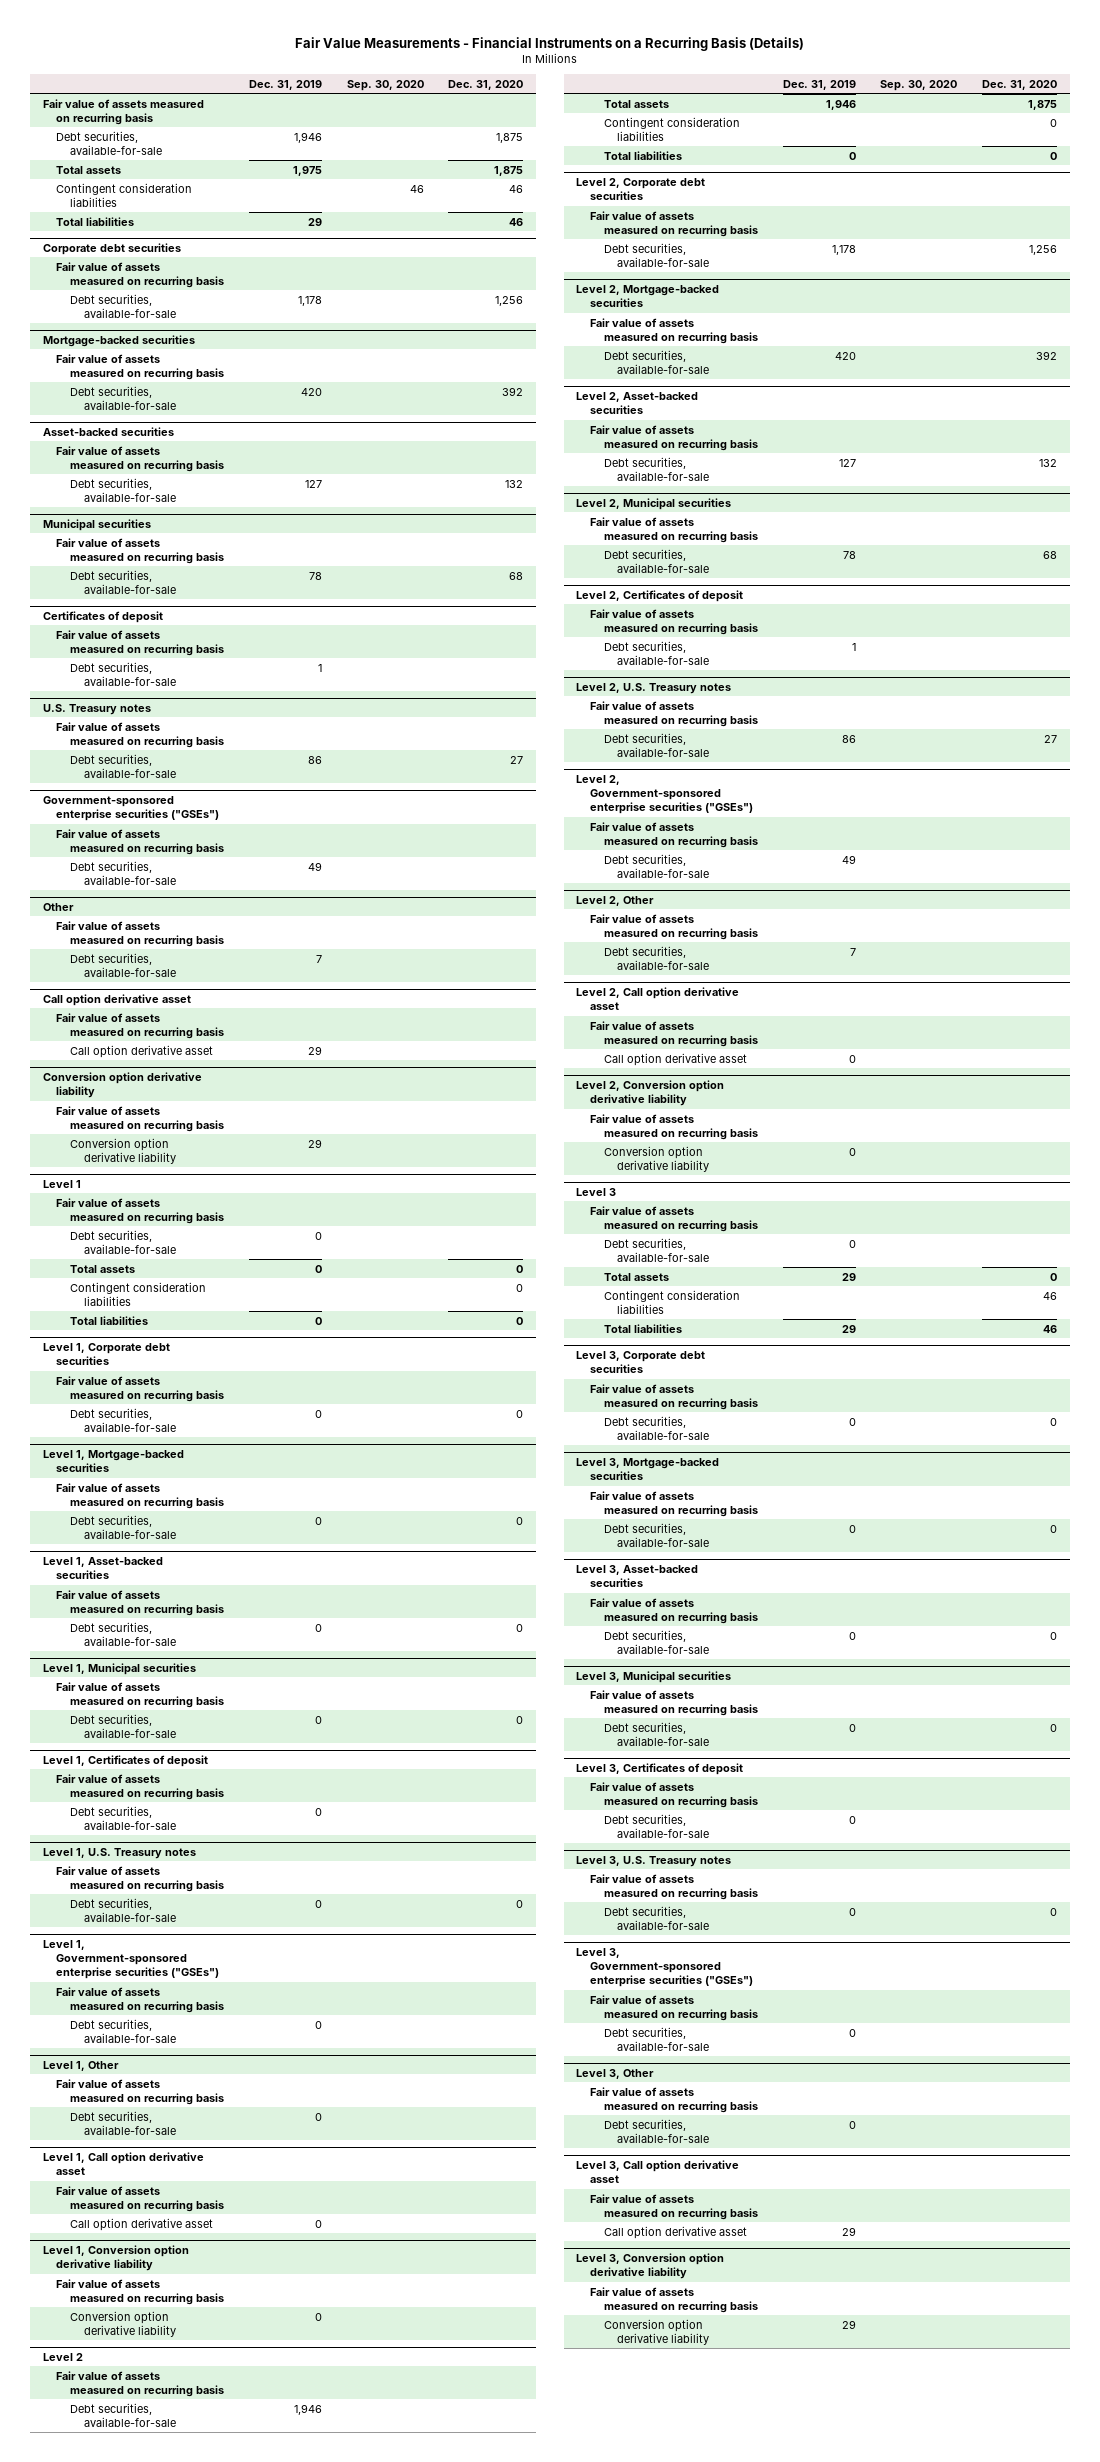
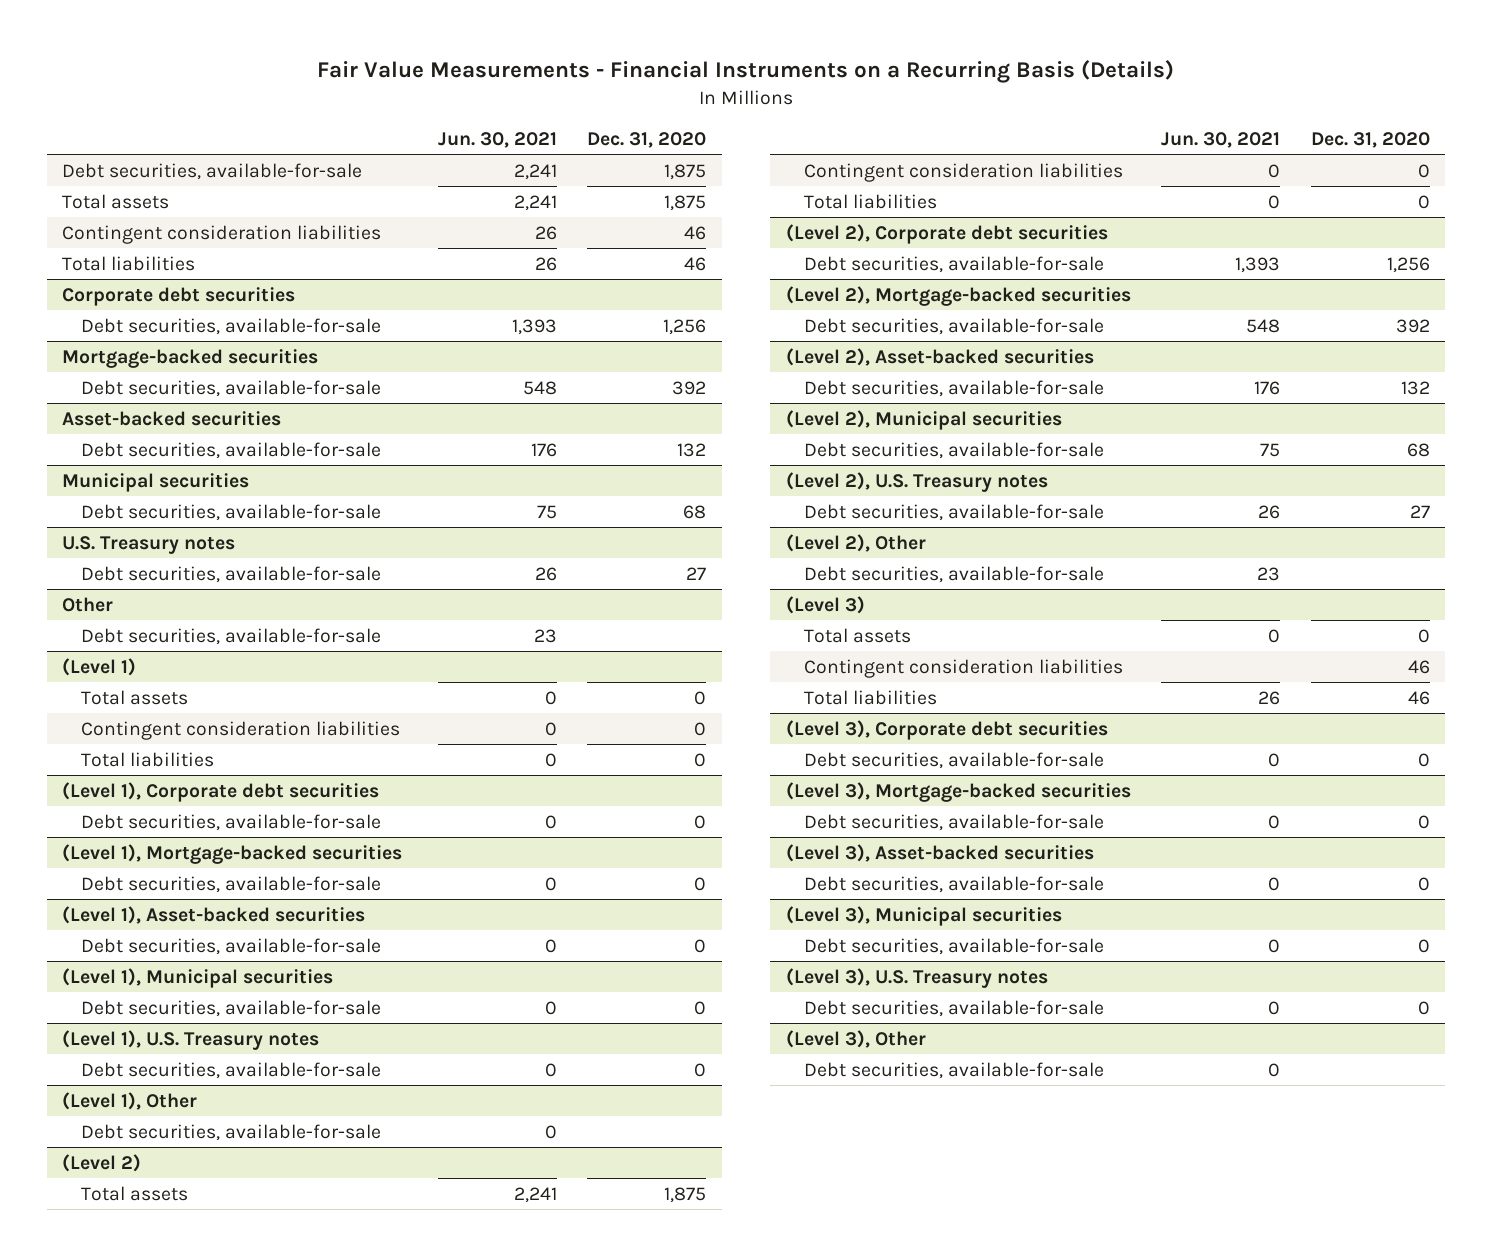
- | Dec. 31, 2019 | Sep. 30, 2020 | Dec. 31, 2020
+ | Jun. 30, 2021 | Dec. 31, 2020
- Fair value of assets measured on recurring basis
@ Corporate debt securities
- Fair value of assets measured on recurring basis
@ Mortgage-backed securities
- Fair value of assets measured on recurring basis
@ Asset-backed securities
- Fair value of assets measured on recurring basis
@ Municipal securities
- Fair value of assets measured on recurring basis
- Certificates of deposit
- Fair value of assets measured on recurring basis
- Debt securities, available-for-sale | 1 | |
@ U.S. Treasury notes
- Fair value of assets measured on recurring basis
- Government-sponsored enterprise securities ("GSEs")
- Fair value of assets measured on recurring basis
- Debt securities, available-for-sale | 49 | |
@ Other
- Fair value of assets measured on recurring basis
- Call option derivative asset
- Fair value of assets measured on recurring basis
- Call option derivative asset | 29 | |
- Conversion option derivative liability
- Fair value of assets measured on recurring basis
- Conversion option derivative liability | 29 | |
- Level 1
- Fair value of assets measured on recurring basis
- Debt securities, available-for-sale | 0 | |
+ (Level 1)
- Level 1, Corporate debt securities
- Fair value of assets measured on recurring basis
+ (Level 1), Corporate debt securities
- Level 1, Mortgage-backed securities
- Fair value of assets measured on recurring basis
+ (Level 1), Mortgage-backed securities
- Level 1, Asset-backed securities
- Fair value of assets measured on recurring basis
+ (Level 1), Asset-backed securities
- Level 1, Municipal securities
- Fair value of assets measured on recurring basis
+ (Level 1), Municipal securities
- Level 1, Certificates of deposit
- Fair value of assets measured on recurring basis
- Debt securities, available-for-sale | 0 | |
- Level 1, U.S. Treasury notes
- Fair value of assets measured on recurring basis
+ (Level 1), U.S. Treasury notes
- Level 1, Government-sponsored enterprise securities ("GSEs")
- Fair value of assets measured on recurring basis
- Debt securities, available-for-sale | 0 | |
- Level 1, Other
- Fair value of assets measured on recurring basis
+ (Level 1), Other
- Level 1, Call option derivative asset
- Fair value of assets measured on recurring basis
- Call option derivative asset | 0 | |
- Level 1, Conversion option derivative liability
- Fair value of assets measured on recurring basis
- Conversion option derivative liability | 0 | |
- Level 2
- Fair value of assets measured on recurring basis
- Debt securities, available-for-sale | 1,946 | |
+ (Level 2)
- Level 2, Corporate debt securities
- Fair value of assets measured on recurring basis
+ (Level 2), Corporate debt securities
- Level 2, Mortgage-backed securities
- Fair value of assets measured on recurring basis
+ (Level 2), Mortgage-backed securities
- Level 2, Asset-backed securities
- Fair value of assets measured on recurring basis
+ (Level 2), Asset-backed securities
- Level 2, Municipal securities
- Fair value of assets measured on recurring basis
+ (Level 2), Municipal securities
- Level 2, Certificates of deposit
- Fair value of assets measured on recurring basis
- Debt securities, available-for-sale | 1 | |
- Level 2, U.S. Treasury notes
- Fair value of assets measured on recurring basis
+ (Level 2), U.S. Treasury notes
- Level 2, Government-sponsored enterprise securities ("GSEs")
- Fair value of assets measured on recurring basis
- Debt securities, available-for-sale | 49 | |
- Level 2, Other
- Fair value of assets measured on recurring basis
+ (Level 2), Other
- Level 2, Call option derivative asset
- Fair value of assets measured on recurring basis
- Call option derivative asset | 0 | |
- Level 2, Conversion option derivative liability
- Fair value of assets measured on recurring basis
- Conversion option derivative liability | 0 | |
- Level 3
- Fair value of assets measured on recurring basis
- Debt securities, available-for-sale | 0 | |
+ (Level 3)
- Level 3, Corporate debt securities
- Fair value of assets measured on recurring basis
+ (Level 3), Corporate debt securities
- Level 3, Mortgage-backed securities
- Fair value of assets measured on recurring basis
+ (Level 3), Mortgage-backed securities
- Level 3, Asset-backed securities
- Fair value of assets measured on recurring basis
+ (Level 3), Asset-backed securities
- Level 3, Municipal securities
- Fair value of assets measured on recurring basis
+ (Level 3), Municipal securities
- Level 3, Certificates of deposit
- Fair value of assets measured on recurring basis
- Debt securities, available-for-sale | 0 | |
- Level 3, U.S. Treasury notes
- Fair value of assets measured on recurring basis
+ (Level 3), U.S. Treasury notes
- Level 3, Government-sponsored enterprise securities ("GSEs")
- Fair value of assets measured on recurring basis
- Debt securities, available-for-sale | 0 | |
- Level 3, Other
- Fair value of assets measured on recurring basis
+ (Level 3), Other
- Level 3, Call option derivative asset
- Fair value of assets measured on recurring basis
- Call option derivative asset | 29 | |
- Level 3, Conversion option derivative liability
- Fair value of assets measured on recurring basis
- Conversion option derivative liability | 29 | |

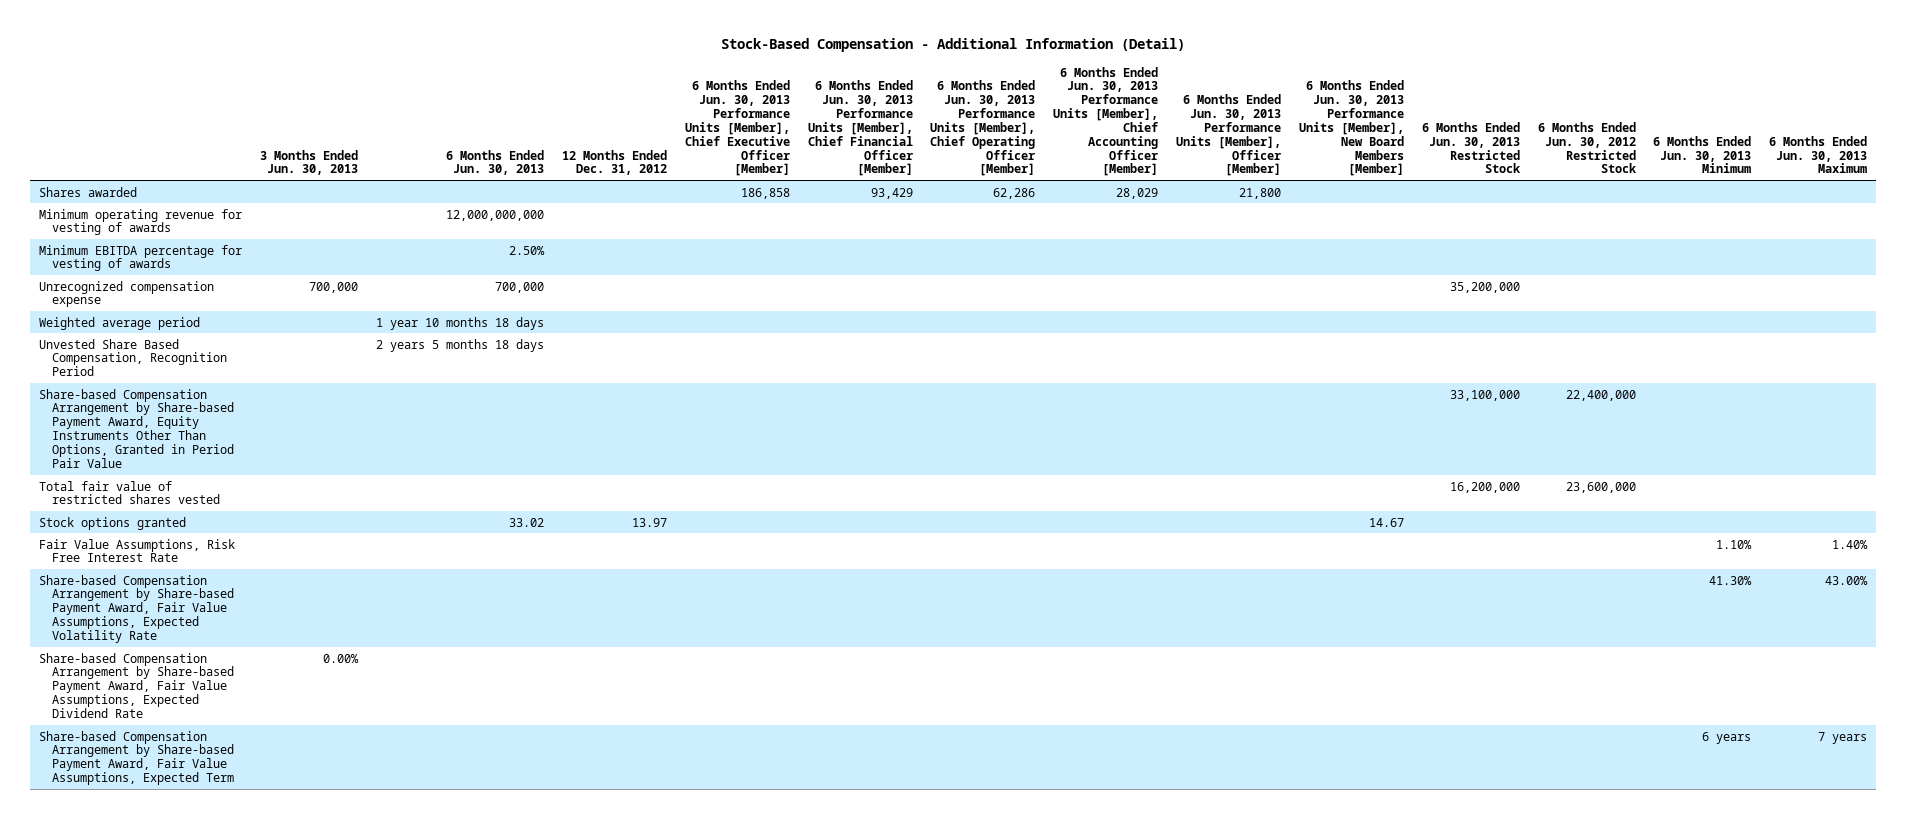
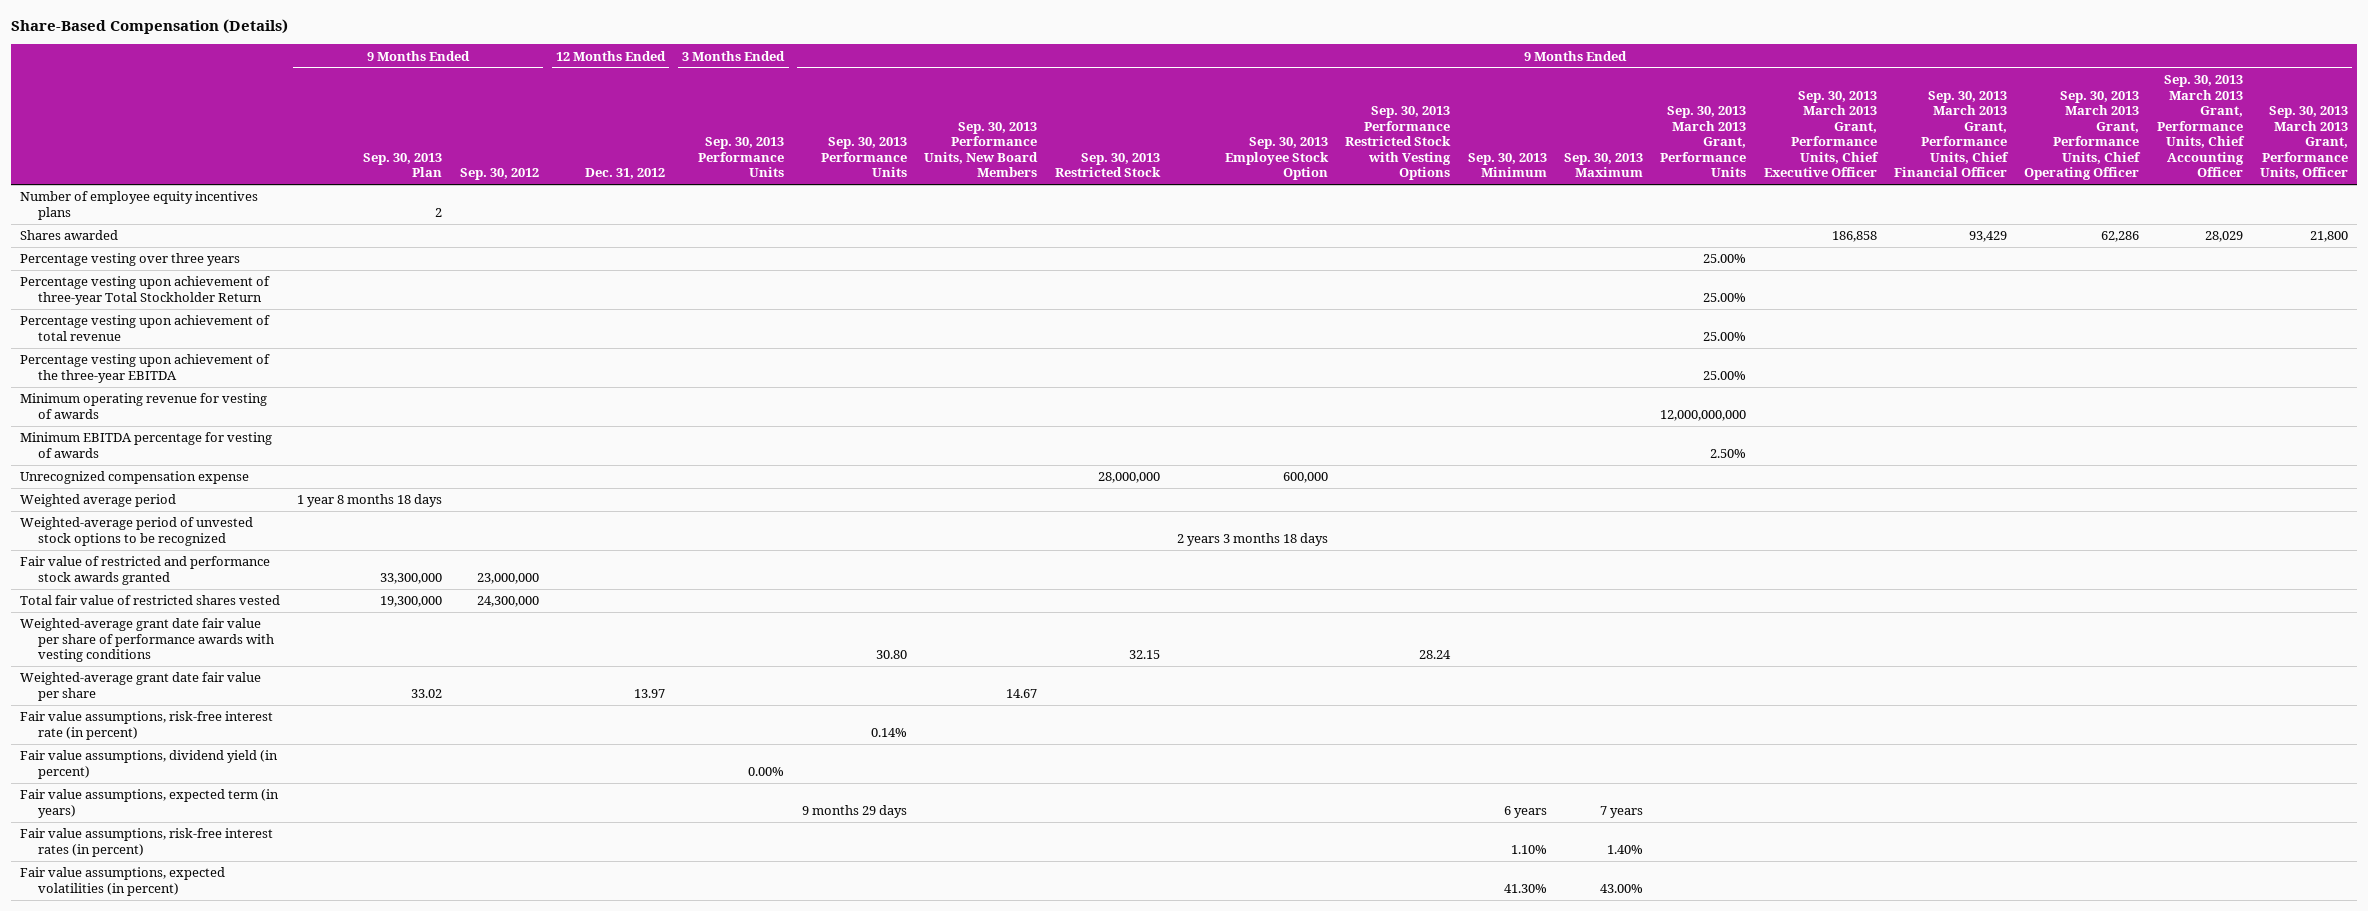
- Stock-Based Compensation - Additional Information (Detail)
+ Share-Based Compensation (Details)
- | 3 Months Ended Jun. 30, 2013 | 6 Months Ended Jun. 30, 2013 | 12 Months Ended Dec. 31, 2012 | 6 Months Ended Jun. 30, 2013 Performance Units [Member], Chief Executive Officer [Member] | 6 Months Ended Jun. 30, 2013 Performance Units [Member], Chief Financial Officer [Member] | 6 Months Ended Jun. 30, 2013 Performance Units [Member], Chief Operating Officer [Member] | 6 Months Ended Jun. 30, 2013 Performance Units [Member], Chief Accounting Officer [Member] | 6 Months Ended Jun. 30, 2013 Performance Units [Member], Officer [Member] | 6 Months Ended Jun. 30, 2013 Performance Units [Member], New Board Members [Member] | 6 Months Ended Jun. 30, 2013 Restricted Stock | 6 Months Ended Jun. 30, 2012 Restricted Stock | 6 Months Ended Jun. 30, 2013 Minimum | 6 Months Ended Jun. 30, 2013 Maximum
+ | 9 Months Ended Sep. 30, 2013 Plan | 9 Months Ended Sep. 30, 2012 | 12 Months Ended Dec. 31, 2012 | 3 Months Ended Sep. 30, 2013 Performance Units | 9 Months Ended Sep. 30, 2013 Performance Units | 9 Months Ended Sep. 30, 2013 Performance Units, New Board Members | 9 Months Ended Sep. 30, 2013 Restricted Stock | 9 Months Ended Sep. 30, 2013 Employee Stock Option | 9 Months Ended Sep. 30, 2013 Performance Restricted Stock with Vesting Options | 9 Months Ended Sep. 30, 2013 Minimum | 9 Months Ended Sep. 30, 2013 Maximum | 9 Months Ended Sep. 30, 2013 March 2013 Grant, Performance Units | 9 Months Ended Sep. 30, 2013 March 2013 Grant, Performance Units, Chief Executive Officer | 9 Months Ended Sep. 30, 2013 March 2013 Grant, Performance Units, Chief Financial Officer | 9 Months Ended Sep. 30, 2013 March 2013 Grant, Performance Units, Chief Operating Officer | 9 Months Ended Sep. 30, 2013 March 2013 Grant, Performance Units, Chief Accounting Officer | 9 Months Ended Sep. 30, 2013 March 2013 Grant, Performance Units, Officer
+ Number of employee equity incentives plans | 2 | | | | | | | | | | | | | | | |
+ Percentage vesting over three years | | | | | | | | | | | | 25.00% | | | | |
+ Percentage vesting upon achievement of three-year Total Stockholder Return | | | | | | | | | | | | 25.00% | | | | |
+ Percentage vesting upon achievement of total revenue | | | | | | | | | | | | 25.00% | | | | |
+ Percentage vesting upon achievement of the three-year EBITDA | | | | | | | | | | | | 25.00% | | | | |
- Unvested Share Based Compensation, Recognition Period | | 2 years 5 months 18 days | | | | | | | | | | |
- Share-based Compensation Arrangement by Share-based Payment Award, Equity Instruments Other Than Options, Granted in Period Pair Value | | | | | | | | | | 33,100,000 | 22,400,000 | |
+ Weighted-average period of unvested stock options to be recognized | | | | | | | | 2 years 3 months 18 days | | | | | | | | |
+ Fair value of restricted and performance stock awards granted | 33,300,000 | 23,000,000 | | | | | | | | | | | | | | |
- Stock options granted | | 33.02 | 13.97 | | | | | | 14.67 | | | |
- Fair Value Assumptions, Risk Free Interest Rate | | | | | | | | | | | | 1.10% | 1.40%
- Share-based Compensation Arrangement by Share-based Payment Award, Fair Value Assumptions, Expected Volatility Rate | | | | | | | | | | | | 41.30% | 43.00%
- Share-based Compensation Arrangement by Share-based Payment Award, Fair Value Assumptions, Expected Dividend Rate | 0.00% | | | | | | | | | | | |
- Share-based Compensation Arrangement by Share-based Payment Award, Fair Value Assumptions, Expected Term | | | | | | | | | | | | 6 years | 7 years
+ Weighted-average grant date fair value per share of performance awards with vesting conditions | | | | | 30.80 | | 32.15 | | 28.24 | | | | | | | |
+ Weighted-average grant date fair value per share | 33.02 | | 13.97 | | | 14.67 | | | | | | | | | | |
+ Fair value assumptions, risk-free interest rate (in percent) | | | | | 0.14% | | | | | | | | | | | |
+ Fair value assumptions, dividend yield (in percent) | | | | 0.00% | | | | | | | | | | | | |
+ Fair value assumptions, expected term (in years) | | | | | 9 months 29 days | | | | | 6 years | 7 years | | | | | |
+ Fair value assumptions, risk-free interest rates (in percent) | | | | | | | | | | 1.10% | 1.40% | | | | | |
+ Fair value assumptions, expected volatilities (in percent) | | | | | | | | | | 41.30% | 43.00% | | | | | |

